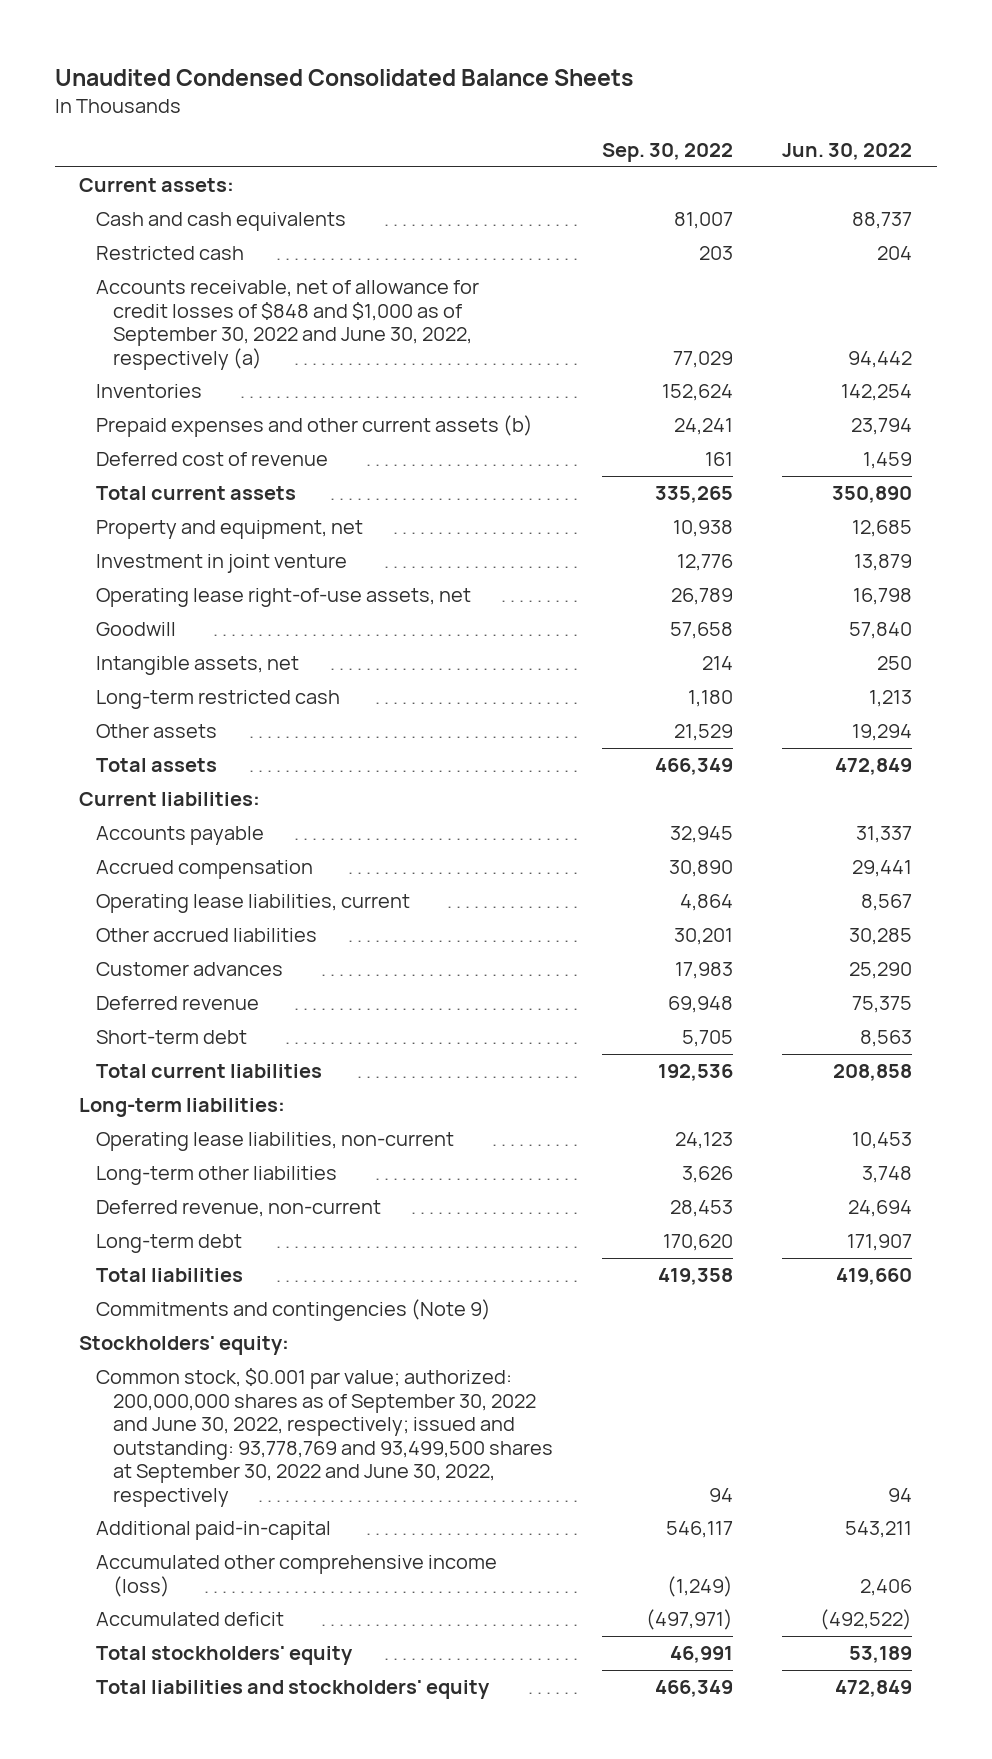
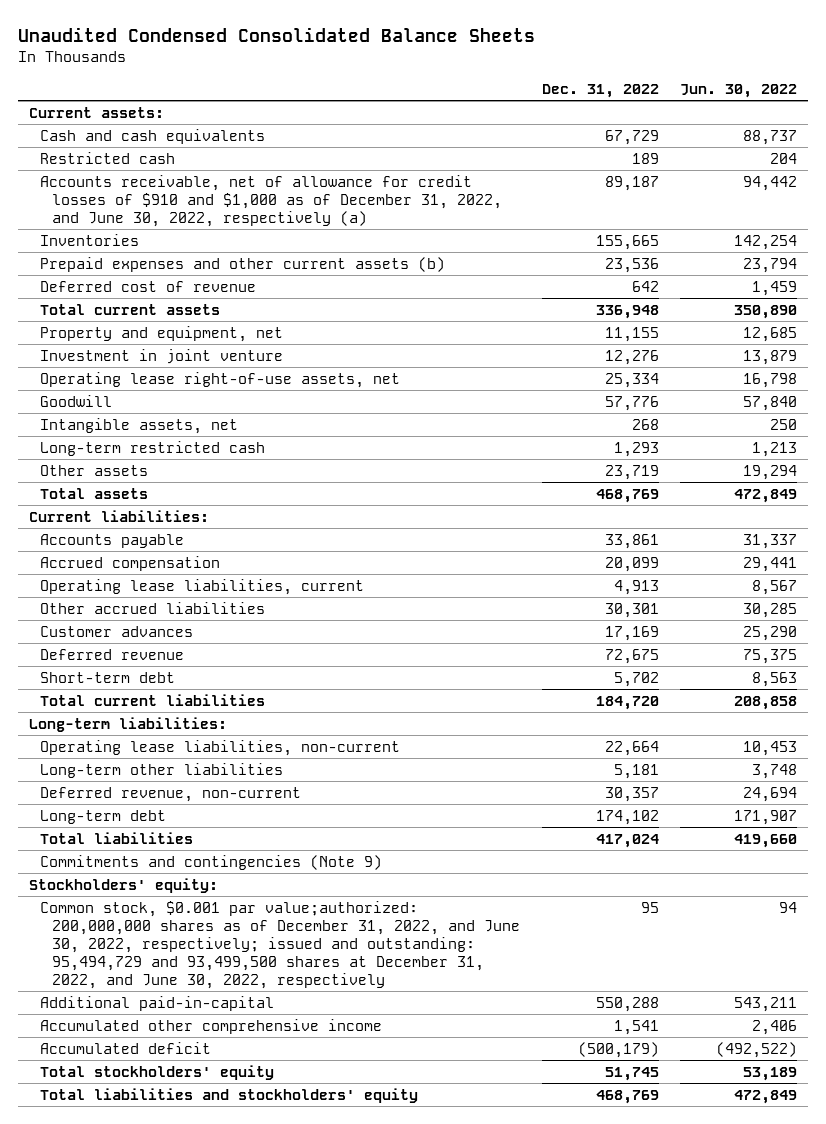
- | Sep. 30, 2022 | Jun. 30, 2022
+ | Dec. 31, 2022 | Jun. 30, 2022
- Accounts receivable, net of allowance for credit losses of $848 and $1,000 as of September 30, 2022 and June 30, 2022, respectively (a) | 77,029 | 94,442
+ Accounts receivable, net of allowance for credit losses of $910 and $1,000 as of December 31, 2022, and June 30, 2022, respectively (a) | 89,187 | 94,442
- Common stock, $0.001 par value; authorized: 200,000,000 shares as of September 30, 2022 and June 30, 2022, respectively; issued and outstanding: 93,778,769 and 93,499,500 shares at September 30, 2022 and June 30, 2022, respectively | 94 | 94
+ Common stock, $0.001 par value;authorized: 200,000,000 shares as of December 31, 2022, and June 30, 2022, respectively; issued and outstanding: 95,494,729 and 93,499,500 shares at December 31, 2022, and June 30, 2022, respectively | 95 | 94
- Accumulated other comprehensive income (loss) | (1,249) | 2,406
+ Accumulated other comprehensive income | 1,541 | 2,406

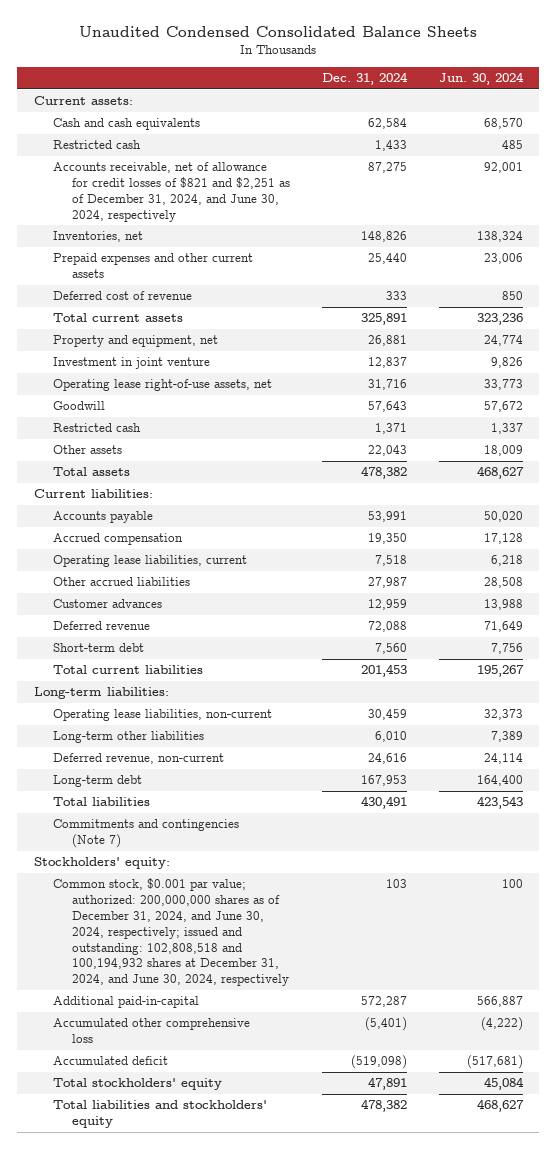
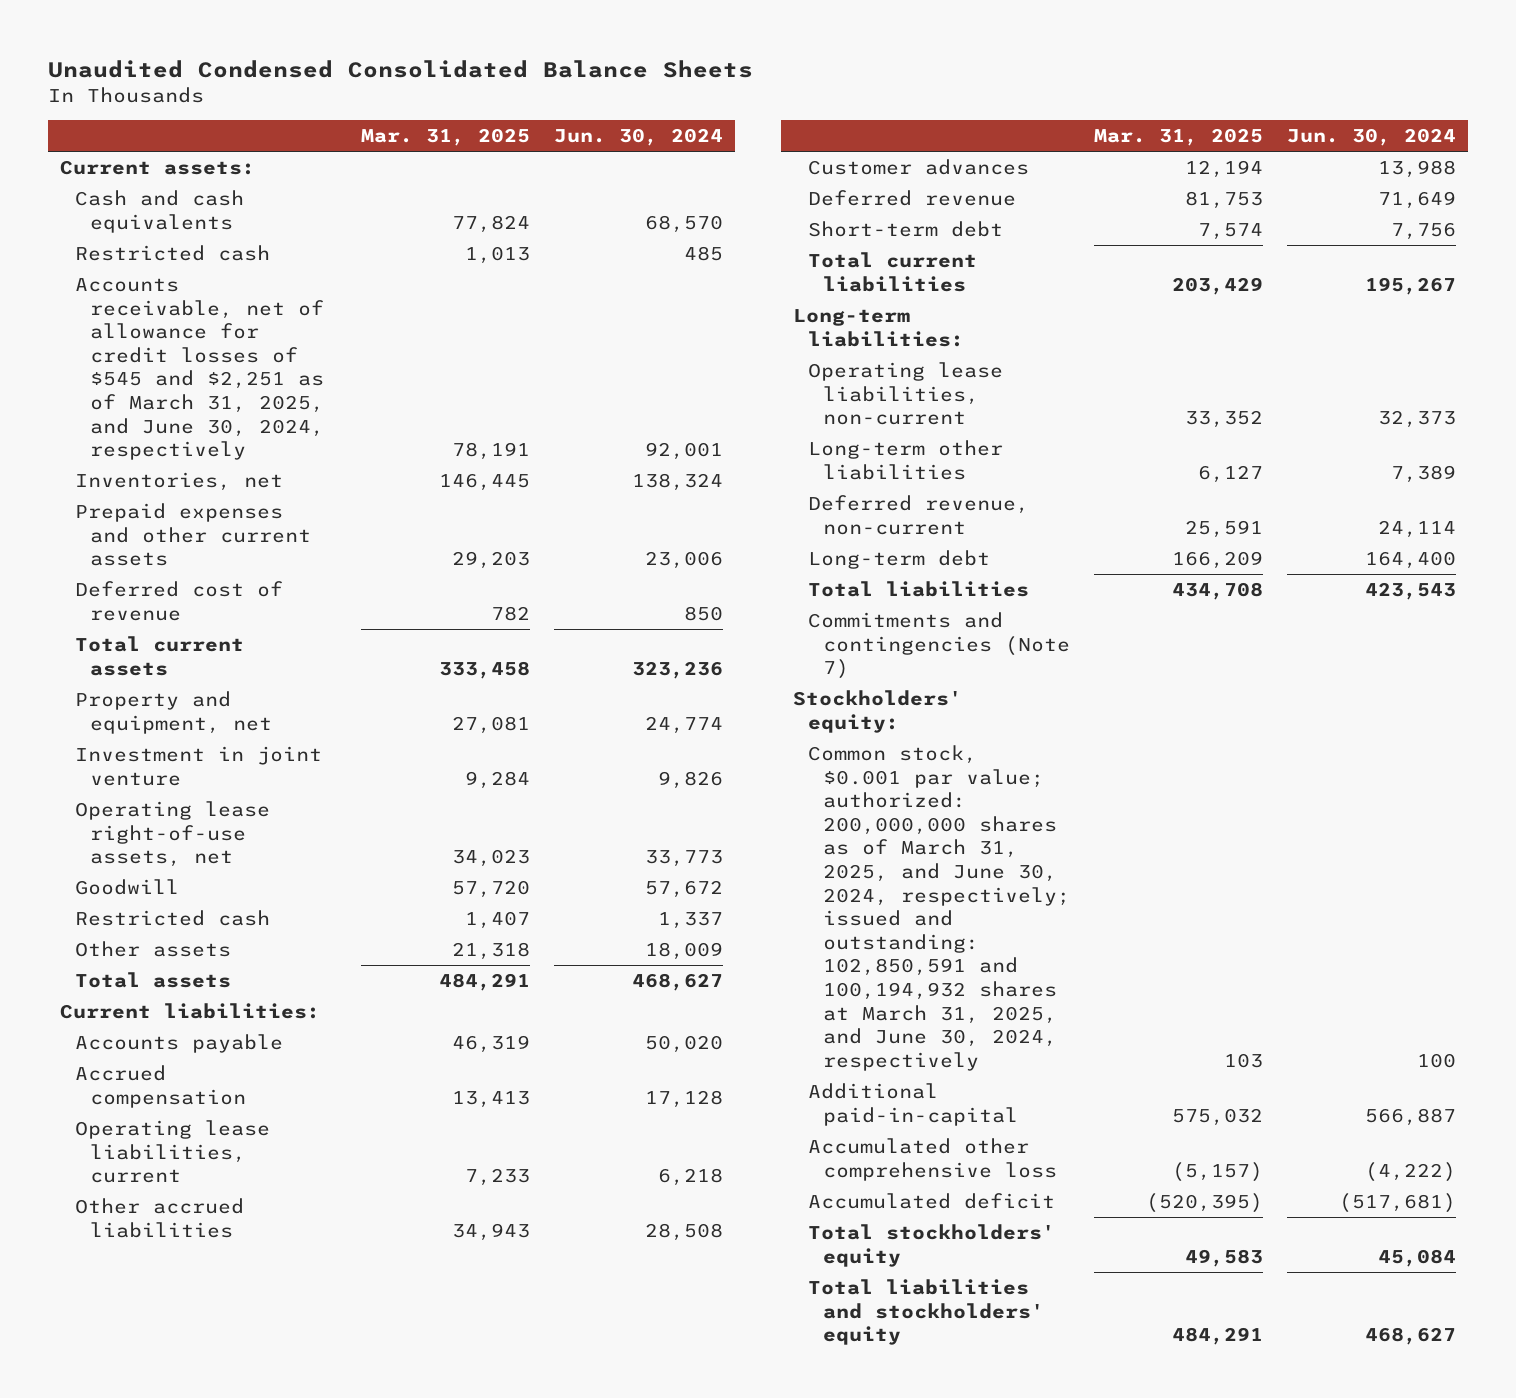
- | Dec. 31, 2024 | Jun. 30, 2024
+ | Mar. 31, 2025 | Jun. 30, 2024
- Accounts receivable, net of allowance for credit losses of $821 and $2,251 as of December 31, 2024, and June 30, 2024, respectively | 87,275 | 92,001
+ Accounts receivable, net of allowance for credit losses of $545 and $2,251 as of March 31, 2025, and June 30, 2024, respectively | 78,191 | 92,001
- Common stock, $0.001 par value; authorized: 200,000,000 shares as of December 31, 2024, and June 30, 2024, respectively; issued and outstanding: 102,808,518 and 100,194,932 shares at December 31, 2024, and June 30, 2024, respectively | 103 | 100
+ Common stock, $0.001 par value; authorized: 200,000,000 shares as of March 31, 2025, and June 30, 2024, respectively; issued and outstanding: 102,850,591 and 100,194,932 shares at March 31, 2025, and June 30, 2024, respectively | 103 | 100

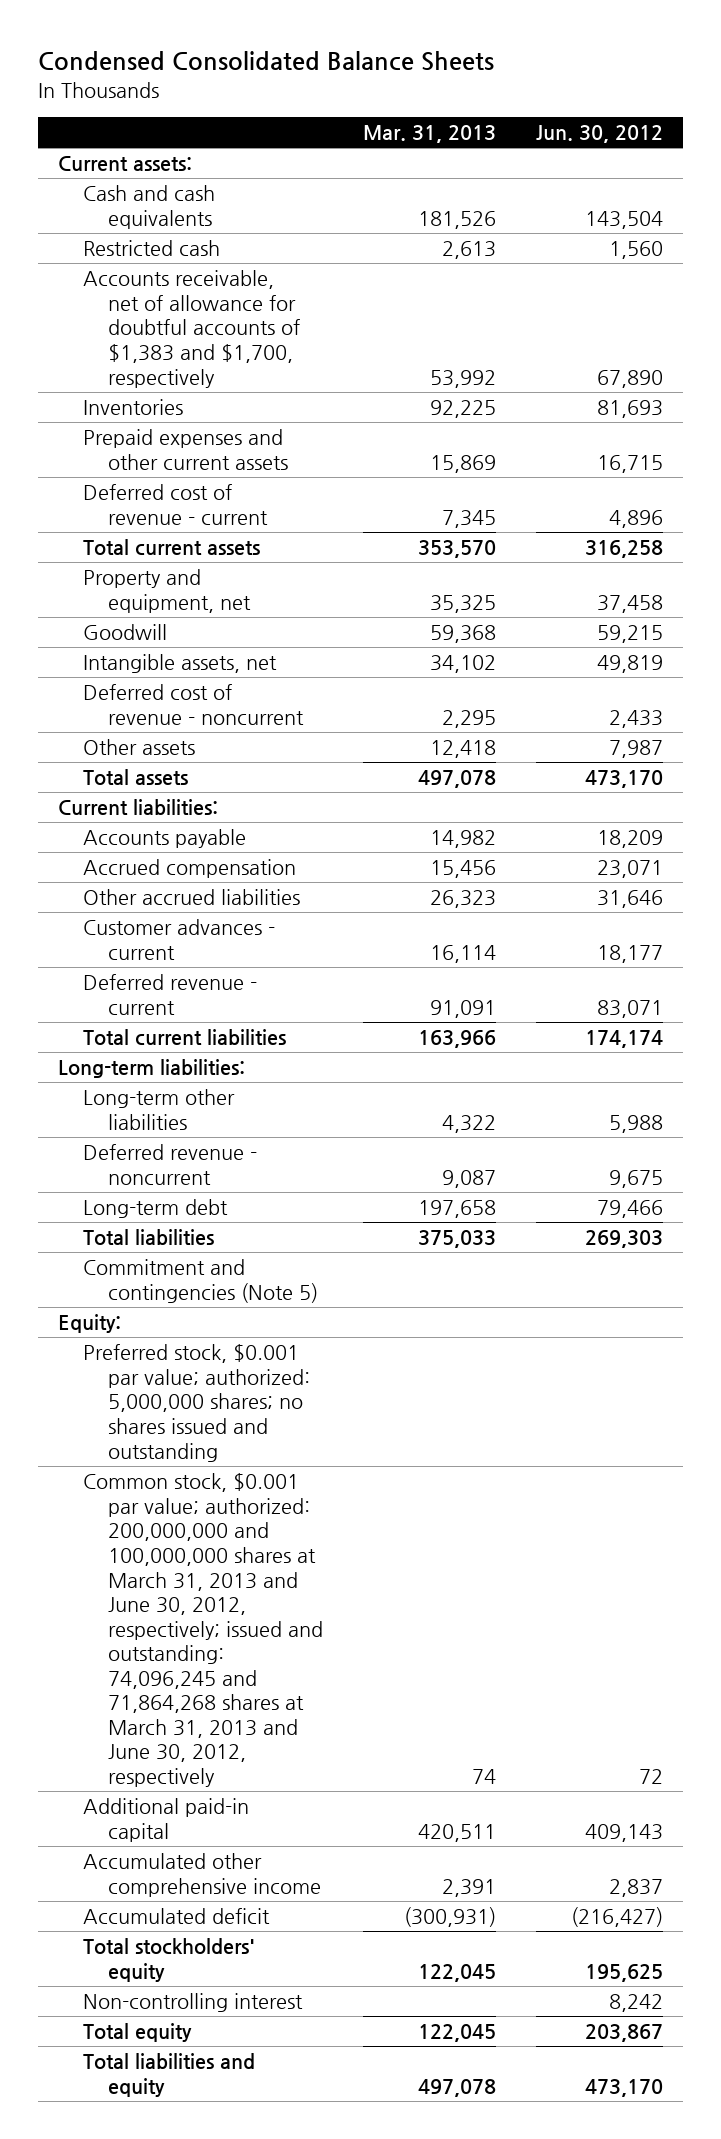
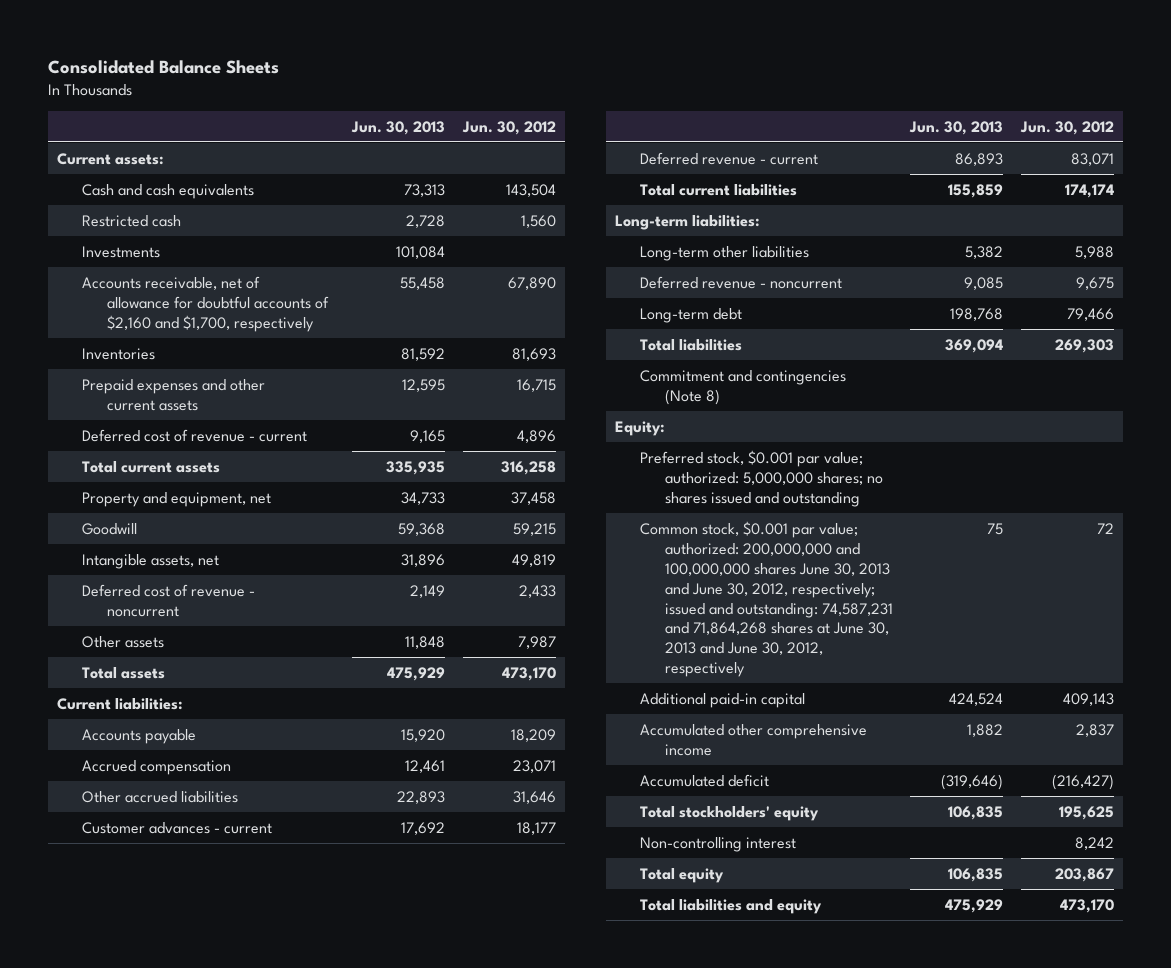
- Condensed Consolidated Balance Sheets
+ Consolidated Balance Sheets
- | Mar. 31, 2013 | Jun. 30, 2012
+ | Jun. 30, 2013 | Jun. 30, 2012
- Accounts receivable, net of allowance for doubtful accounts of $1,383 and $1,700, respectively | 53,992 | 67,890
+ Investments | 101,084 |
+ Accounts receivable, net of allowance for doubtful accounts of $2,160 and $1,700, respectively | 55,458 | 67,890
- Commitment and contingencies (Note 5)
+ Commitment and contingencies (Note 8)
- Common stock, $0.001 par value; authorized: 200,000,000 and 100,000,000 shares at March 31, 2013 and June 30, 2012, respectively; issued and outstanding: 74,096,245 and 71,864,268 shares at March 31, 2013 and June 30, 2012, respectively | 74 | 72
+ Common stock, $0.001 par value; authorized: 200,000,000 and 100,000,000 shares June 30, 2013 and June 30, 2012, respectively; issued and outstanding: 74,587,231 and 71,864,268 shares at June 30, 2013 and June 30, 2012, respectively | 75 | 72

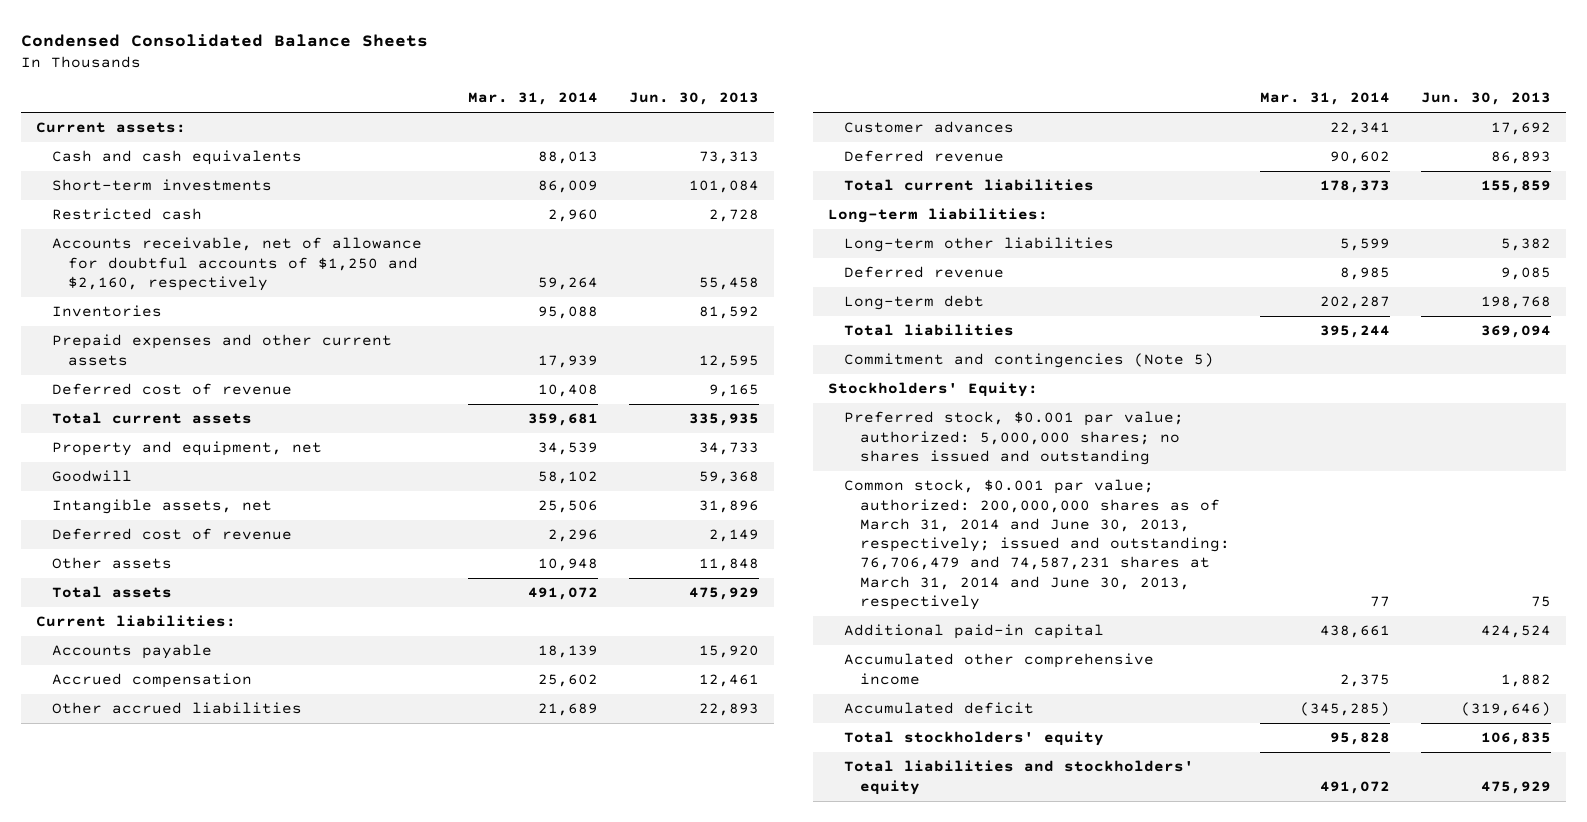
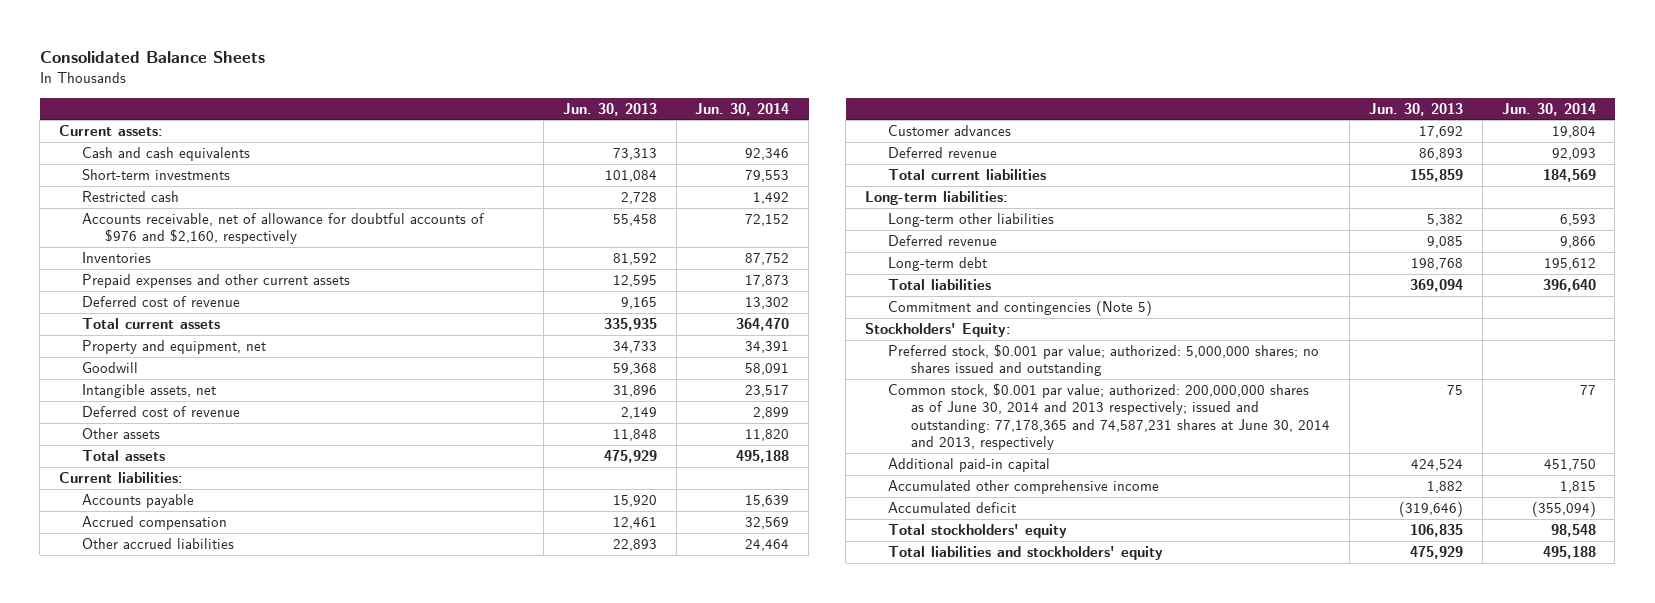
- Condensed Consolidated Balance Sheets
+ Consolidated Balance Sheets
- | Mar. 31, 2014 | Jun. 30, 2013
+ | Jun. 30, 2013 | Jun. 30, 2014
- Accounts receivable, net of allowance for doubtful accounts of $1,250 and $2,160, respectively | 59,264 | 55,458
+ Accounts receivable, net of allowance for doubtful accounts of $976 and $2,160, respectively | 55,458 | 72,152
- Common stock, $0.001 par value; authorized: 200,000,000 shares as of March 31, 2014 and June 30, 2013, respectively; issued and outstanding: 76,706,479 and 74,587,231 shares at March 31, 2014 and June 30, 2013, respectively | 77 | 75
+ Common stock, $0.001 par value; authorized: 200,000,000 shares as of June 30, 2014 and 2013 respectively; issued and outstanding: 77,178,365 and 74,587,231 shares at June 30, 2014 and 2013, respectively | 75 | 77

